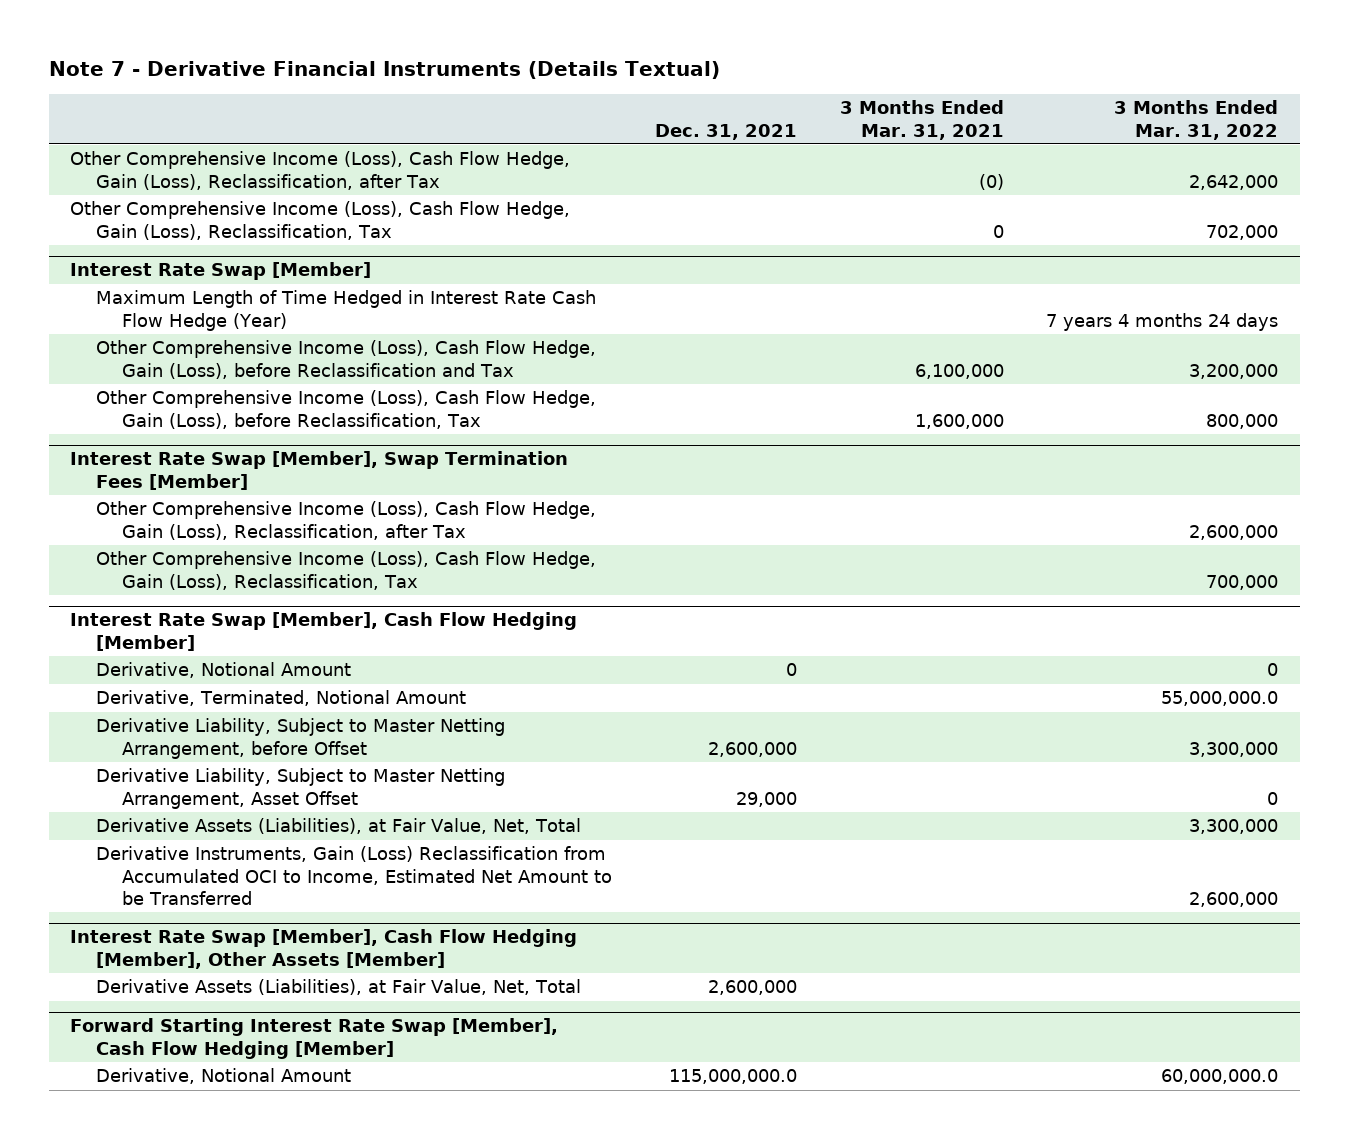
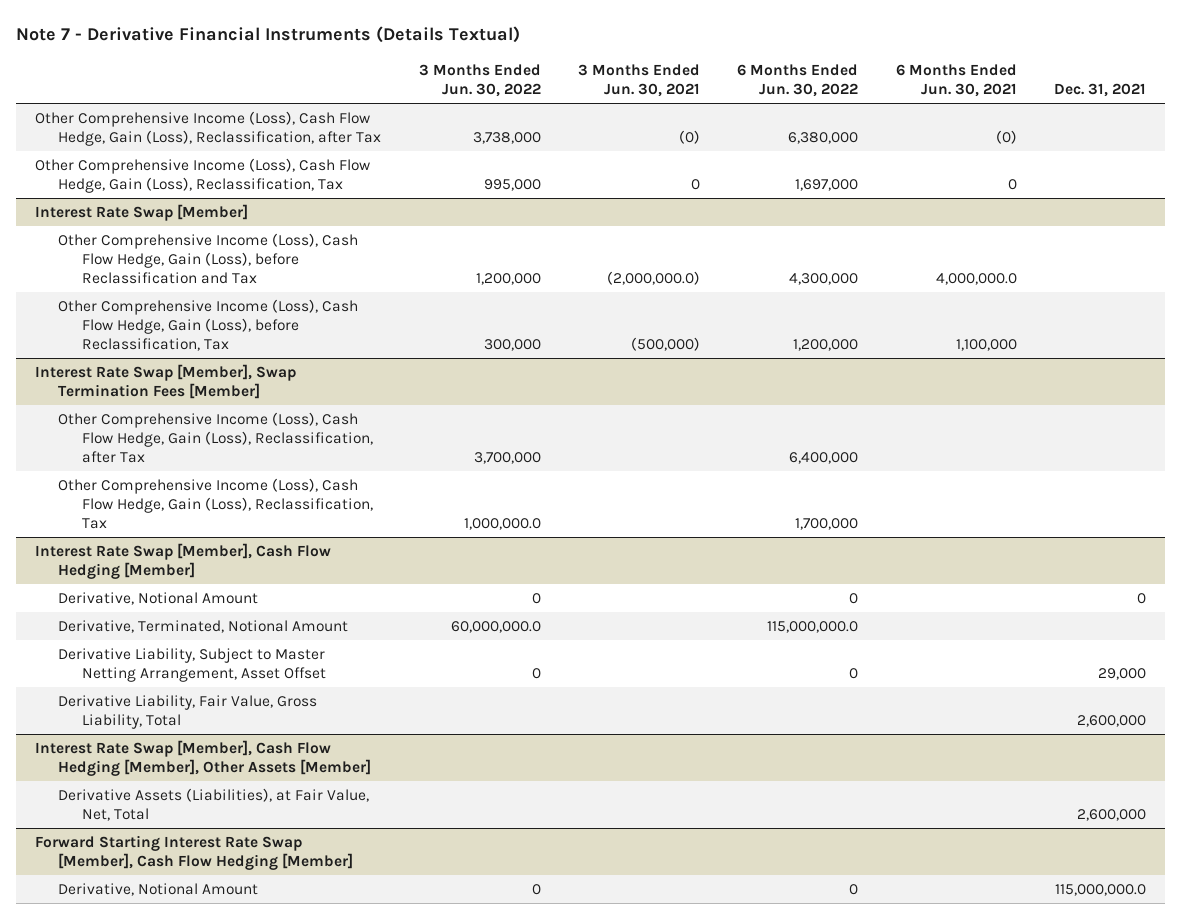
- | Dec. 31, 2021 | 3 Months Ended Mar. 31, 2021 | 3 Months Ended Mar. 31, 2022
+ | 3 Months Ended Jun. 30, 2022 | 3 Months Ended Jun. 30, 2021 | 6 Months Ended Jun. 30, 2022 | 6 Months Ended Jun. 30, 2021 | Dec. 31, 2021
@ Interest Rate Swap [Member]
- Maximum Length of Time Hedged in Interest Rate Cash Flow Hedge (Year) | | | 7 years 4 months 24 days
@ Interest Rate Swap [Member], Cash Flow Hedging [Member]
- Derivative Liability, Subject to Master Netting Arrangement, before Offset | 2,600,000 | | 3,300,000
- Derivative Assets (Liabilities), at Fair Value, Net, Total | | | 3,300,000
- Derivative Instruments, Gain (Loss) Reclassification from Accumulated OCI to Income, Estimated Net Amount to be Transferred | | | 2,600,000
+ Derivative Liability, Fair Value, Gross Liability, Total | | | | | 2,600,000

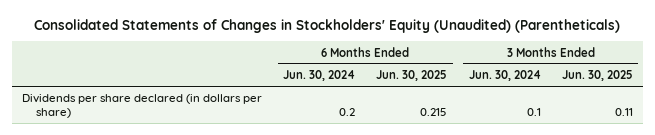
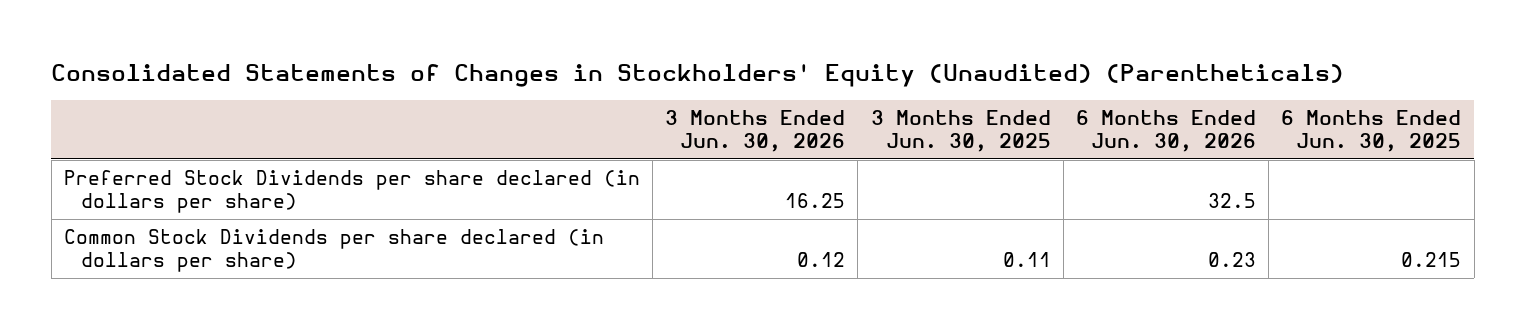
- | 6 Months Ended Jun. 30, 2024 | 6 Months Ended Jun. 30, 2025 | 3 Months Ended Jun. 30, 2024 | 3 Months Ended Jun. 30, 2025
+ | 3 Months Ended Jun. 30, 2026 | 3 Months Ended Jun. 30, 2025 | 6 Months Ended Jun. 30, 2026 | 6 Months Ended Jun. 30, 2025
- Dividends per share declared (in dollars per share) | 0.2 | 0.215 | 0.1 | 0.11
+ Preferred Stock Dividends per share declared (in dollars per share) | 16.25 | | 32.5 |
+ Common Stock Dividends per share declared (in dollars per share) | 0.12 | 0.11 | 0.23 | 0.215

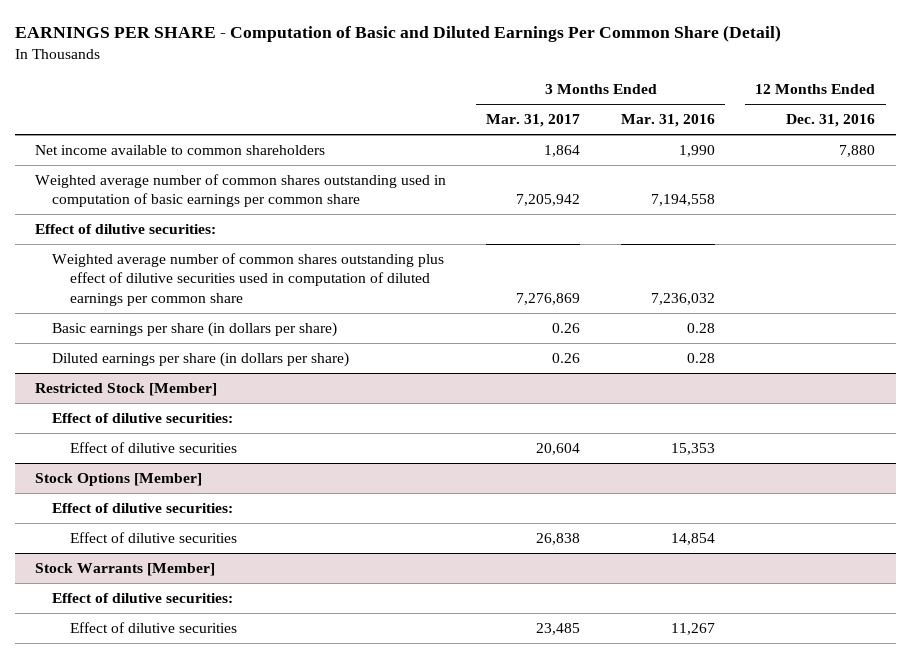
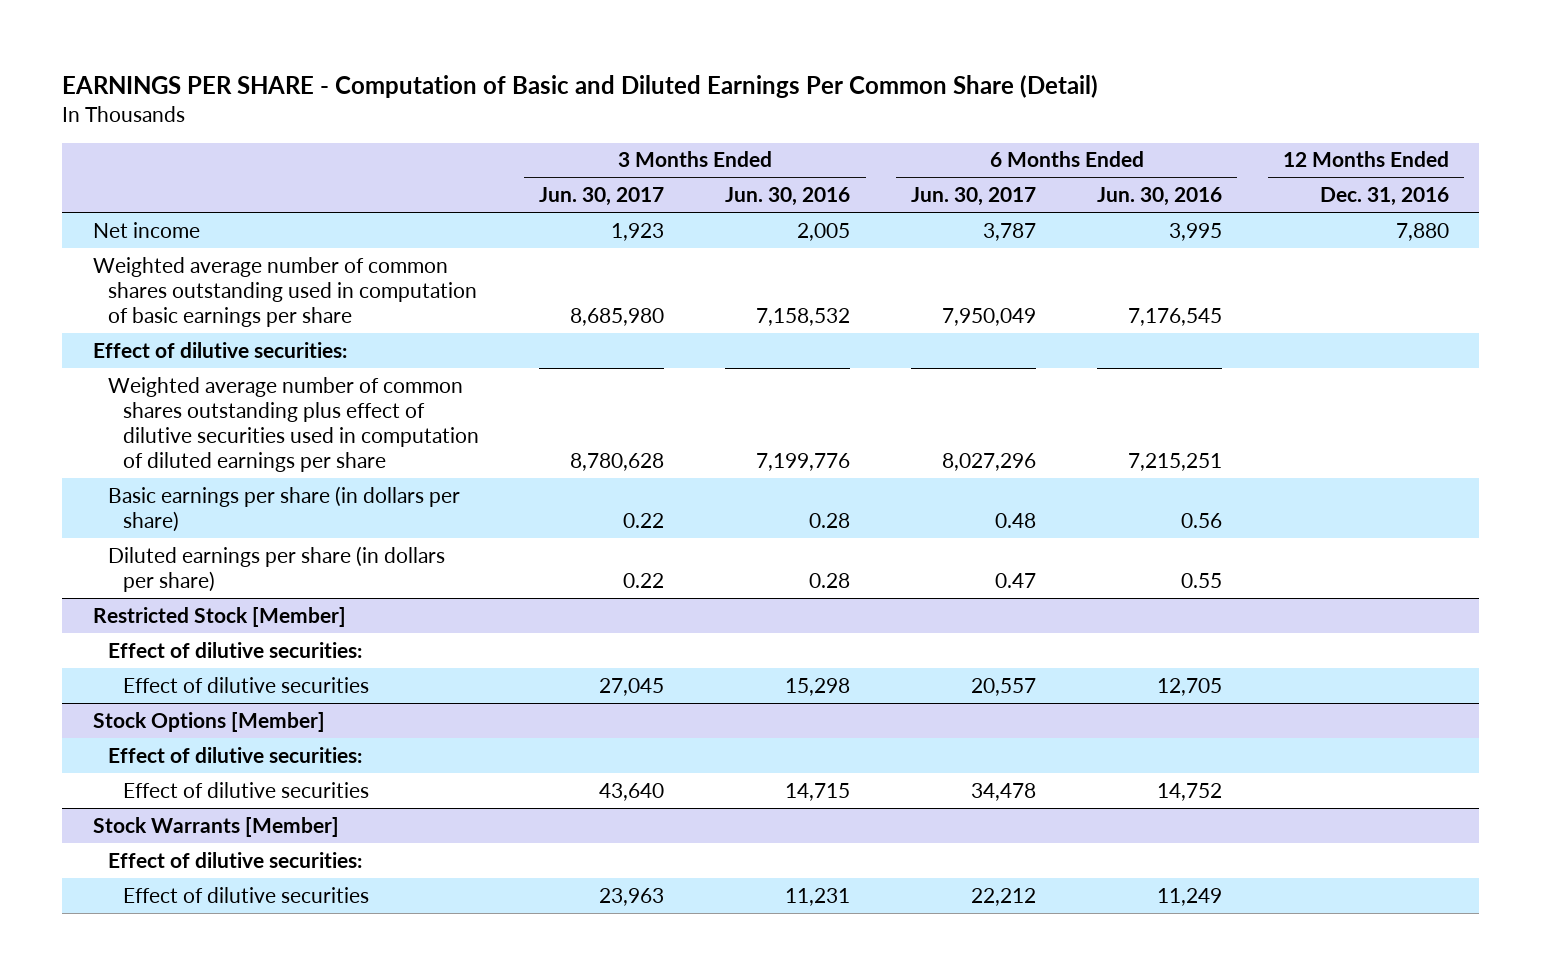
- | 3 Months Ended Mar. 31, 2017 | 3 Months Ended Mar. 31, 2016 | 12 Months Ended Dec. 31, 2016
+ | 3 Months Ended Jun. 30, 2017 | 3 Months Ended Jun. 30, 2016 | 6 Months Ended Jun. 30, 2017 | 6 Months Ended Jun. 30, 2016 | 12 Months Ended Dec. 31, 2016
- Net income available to common shareholders | 1,864 | 1,990 | 7,880
- Weighted average number of common shares outstanding used in computation of basic earnings per common share | 7,205,942 | 7,194,558 |
+ Net income | 1,923 | 2,005 | 3,787 | 3,995 | 7,880
+ Weighted average number of common shares outstanding used in computation of basic earnings per share | 8,685,980 | 7,158,532 | 7,950,049 | 7,176,545 |
- Weighted average number of common shares outstanding plus effect of dilutive securities used in computation of diluted earnings per common share | 7,276,869 | 7,236,032 |
+ Weighted average number of common shares outstanding plus effect of dilutive securities used in computation of diluted earnings per share | 8,780,628 | 7,199,776 | 8,027,296 | 7,215,251 |

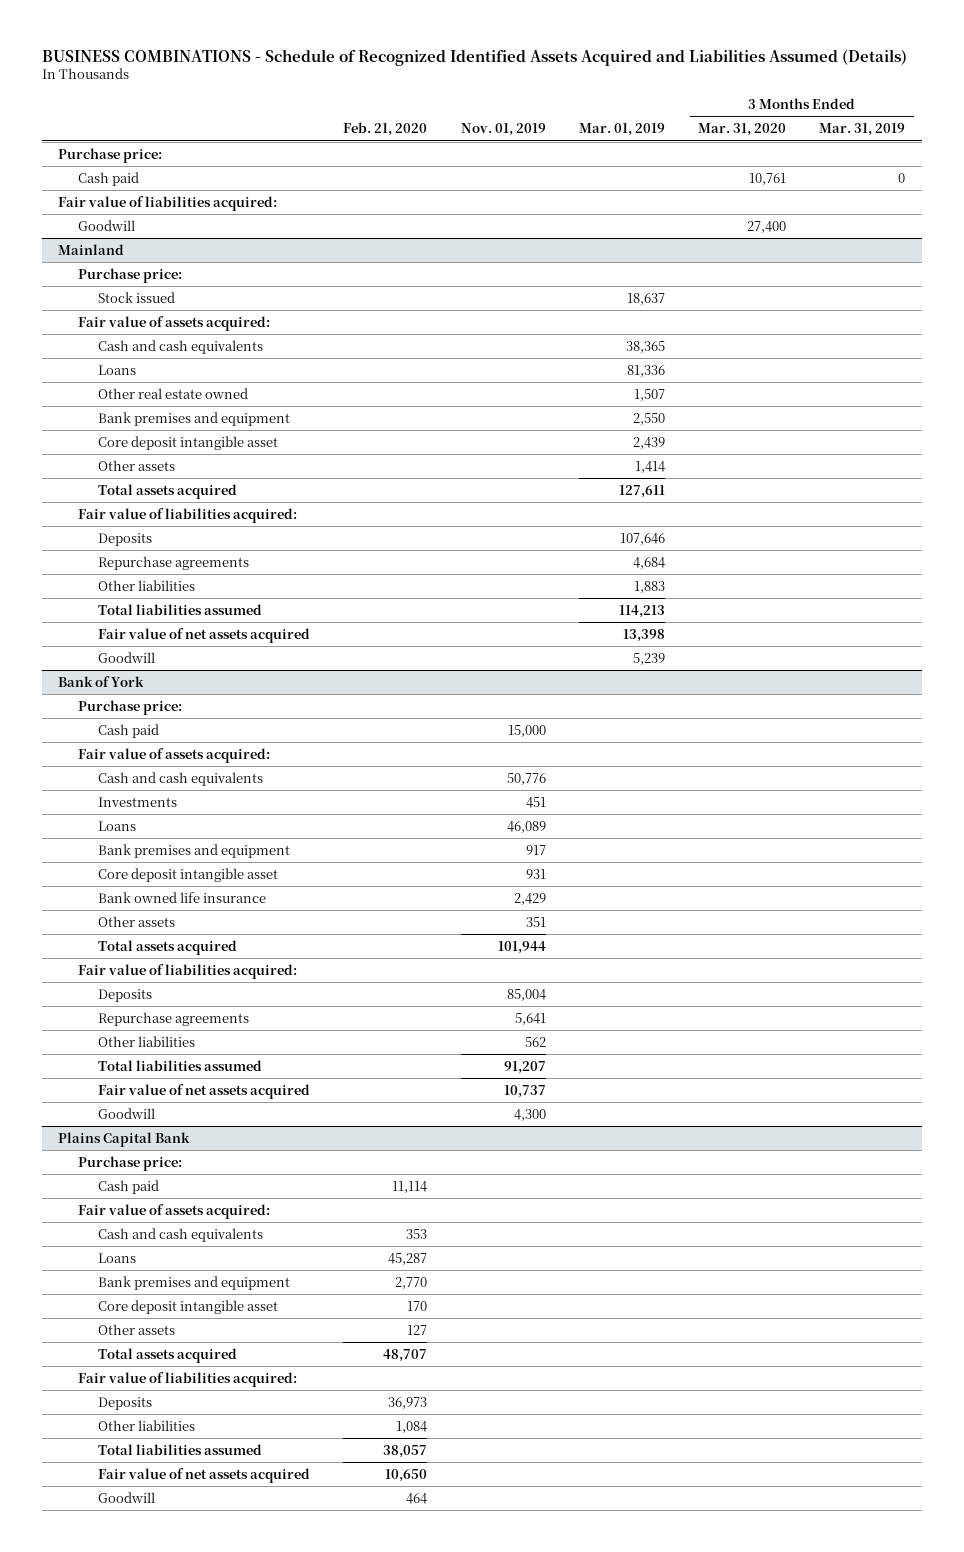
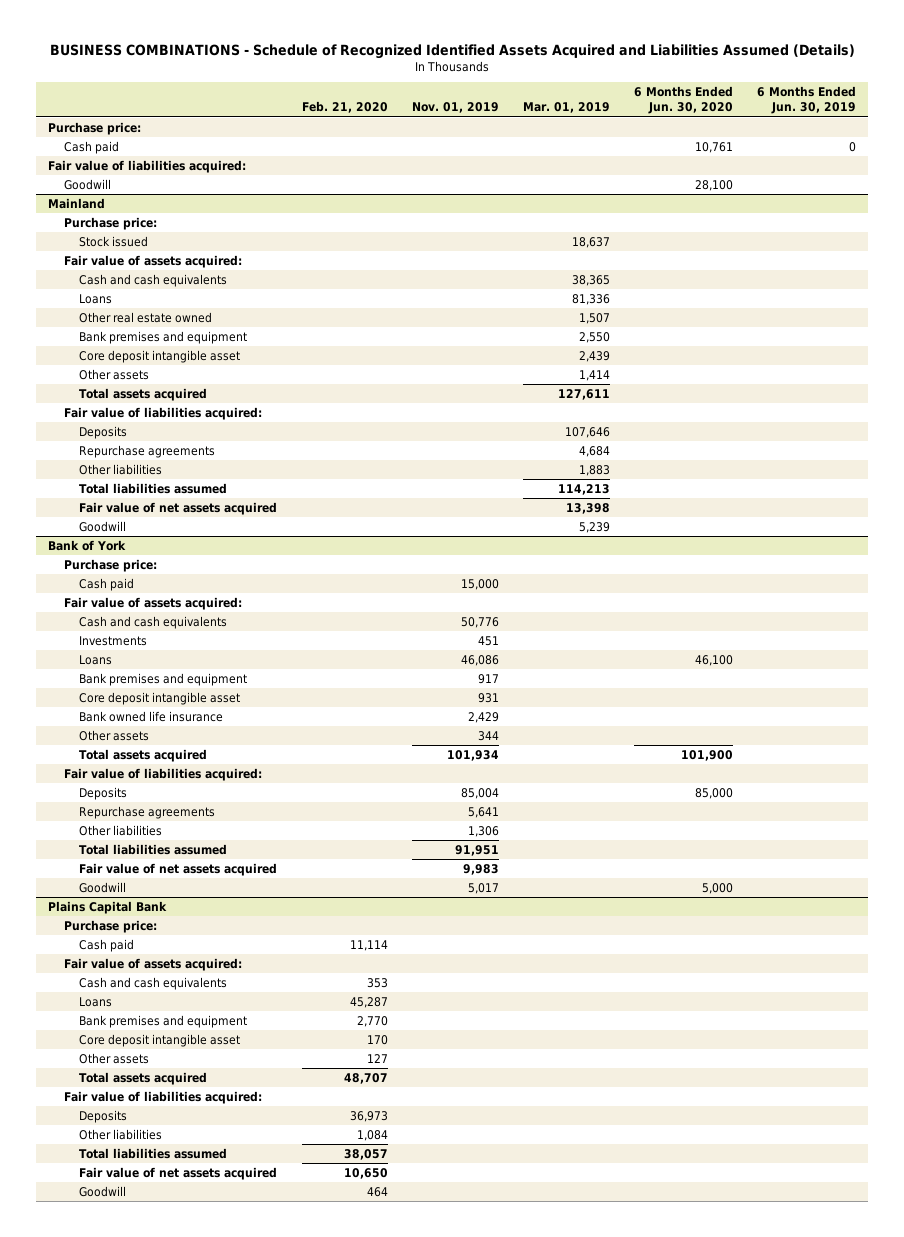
- | Feb. 21, 2020 | Nov. 01, 2019 | Mar. 01, 2019 | 3 Months Ended Mar. 31, 2020 | 3 Months Ended Mar. 31, 2019
+ | Feb. 21, 2020 | Nov. 01, 2019 | Mar. 01, 2019 | 6 Months Ended Jun. 30, 2020 | 6 Months Ended Jun. 30, 2019
@ Bank of York
- Loans | | 46,089 | | |
+ Loans | | 46,086 | | 46,100 |
- Other assets | | 351 | | |
- Total assets acquired | | 101,944 | | |
+ Other assets | | 344 | | |
+ Total assets acquired | | 101,934 | | 101,900 |
- Other liabilities | | 562 | | |
- Total liabilities assumed | | 91,207 | | |
- Fair value of net assets acquired | | 10,737 | | |
- Goodwill | | 4,300 | | |
+ Other liabilities | | 1,306 | | |
+ Total liabilities assumed | | 91,951 | | |
+ Fair value of net assets acquired | | 9,983 | | |
+ Goodwill | | 5,017 | | 5,000 |

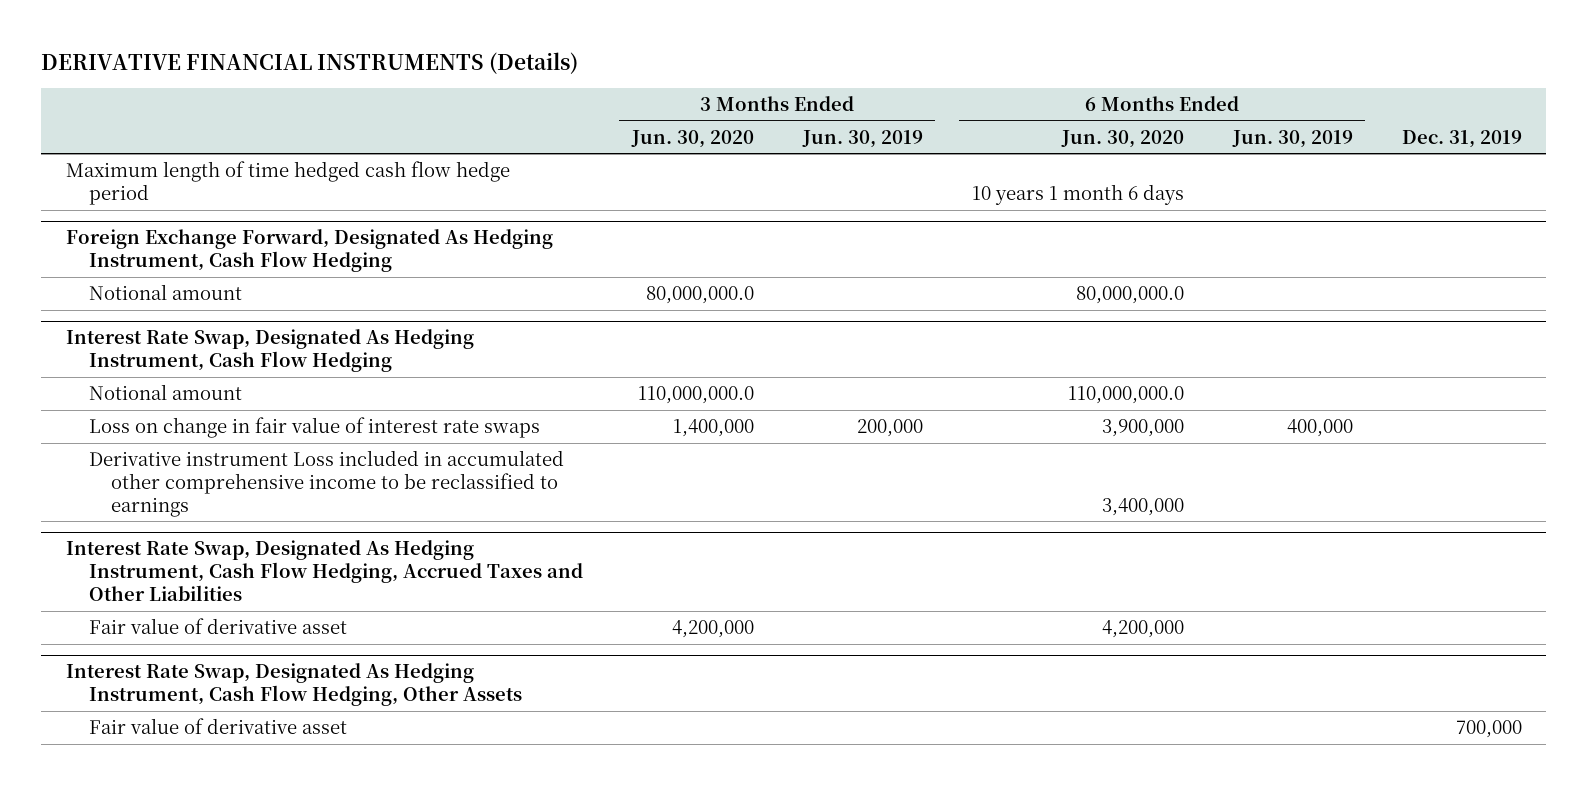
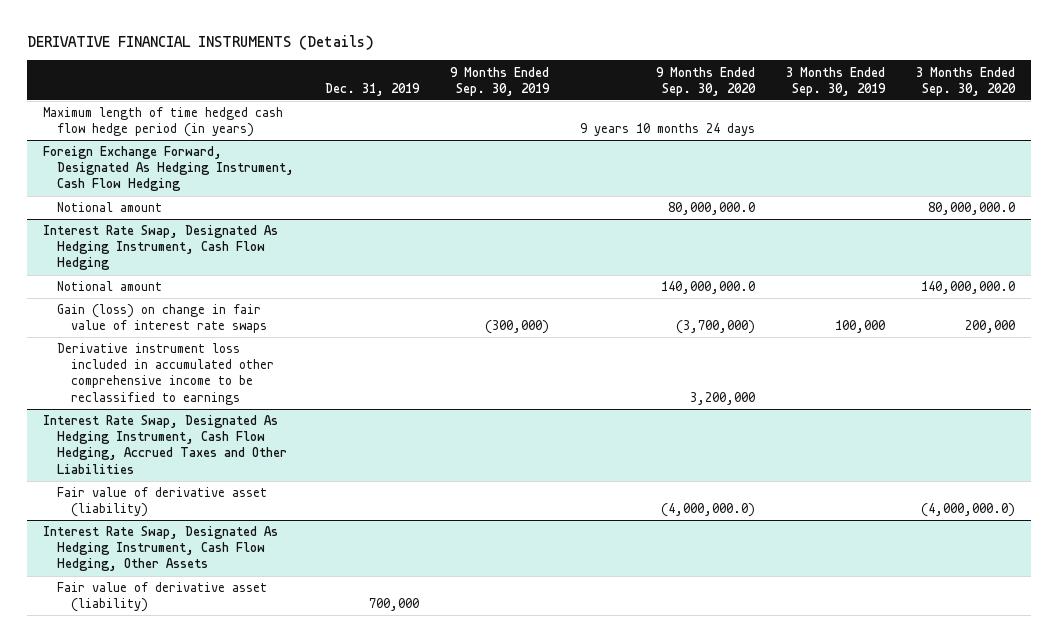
- | 3 Months Ended Jun. 30, 2020 | 3 Months Ended Jun. 30, 2019 | 6 Months Ended Jun. 30, 2020 | 6 Months Ended Jun. 30, 2019 | Dec. 31, 2019
+ | Dec. 31, 2019 | 9 Months Ended Sep. 30, 2019 | 9 Months Ended Sep. 30, 2020 | 3 Months Ended Sep. 30, 2019 | 3 Months Ended Sep. 30, 2020
- Maximum length of time hedged cash flow hedge period | | | 10 years 1 month 6 days | |
+ Maximum length of time hedged cash flow hedge period (in years) | | | 9 years 10 months 24 days | |
@ Interest Rate Swap, Designated As Hedging Instrument, Cash Flow Hedging
- Loss on change in fair value of interest rate swaps | 1,400,000 | 200,000 | 3,900,000 | 400,000 |
- Derivative instrument Loss included in accumulated other comprehensive income to be reclassified to earnings | | | 3,400,000 | |
+ Gain (loss) on change in fair value of interest rate swaps | | (300,000) | (3,700,000) | 100,000 | 200,000
+ Derivative instrument loss included in accumulated other comprehensive income to be reclassified to earnings | | | 3,200,000 | |
@ Interest Rate Swap, Designated As Hedging Instrument, Cash Flow Hedging, Accrued Taxes and Other Liabilities
- Fair value of derivative asset | 4,200,000 | | 4,200,000 | |
+ Fair value of derivative asset (liability) | | | (4,000,000.0) | | (4,000,000.0)
@ Interest Rate Swap, Designated As Hedging Instrument, Cash Flow Hedging, Other Assets
- Fair value of derivative asset | | | | | 700,000
+ Fair value of derivative asset (liability) | 700,000 | | | |

